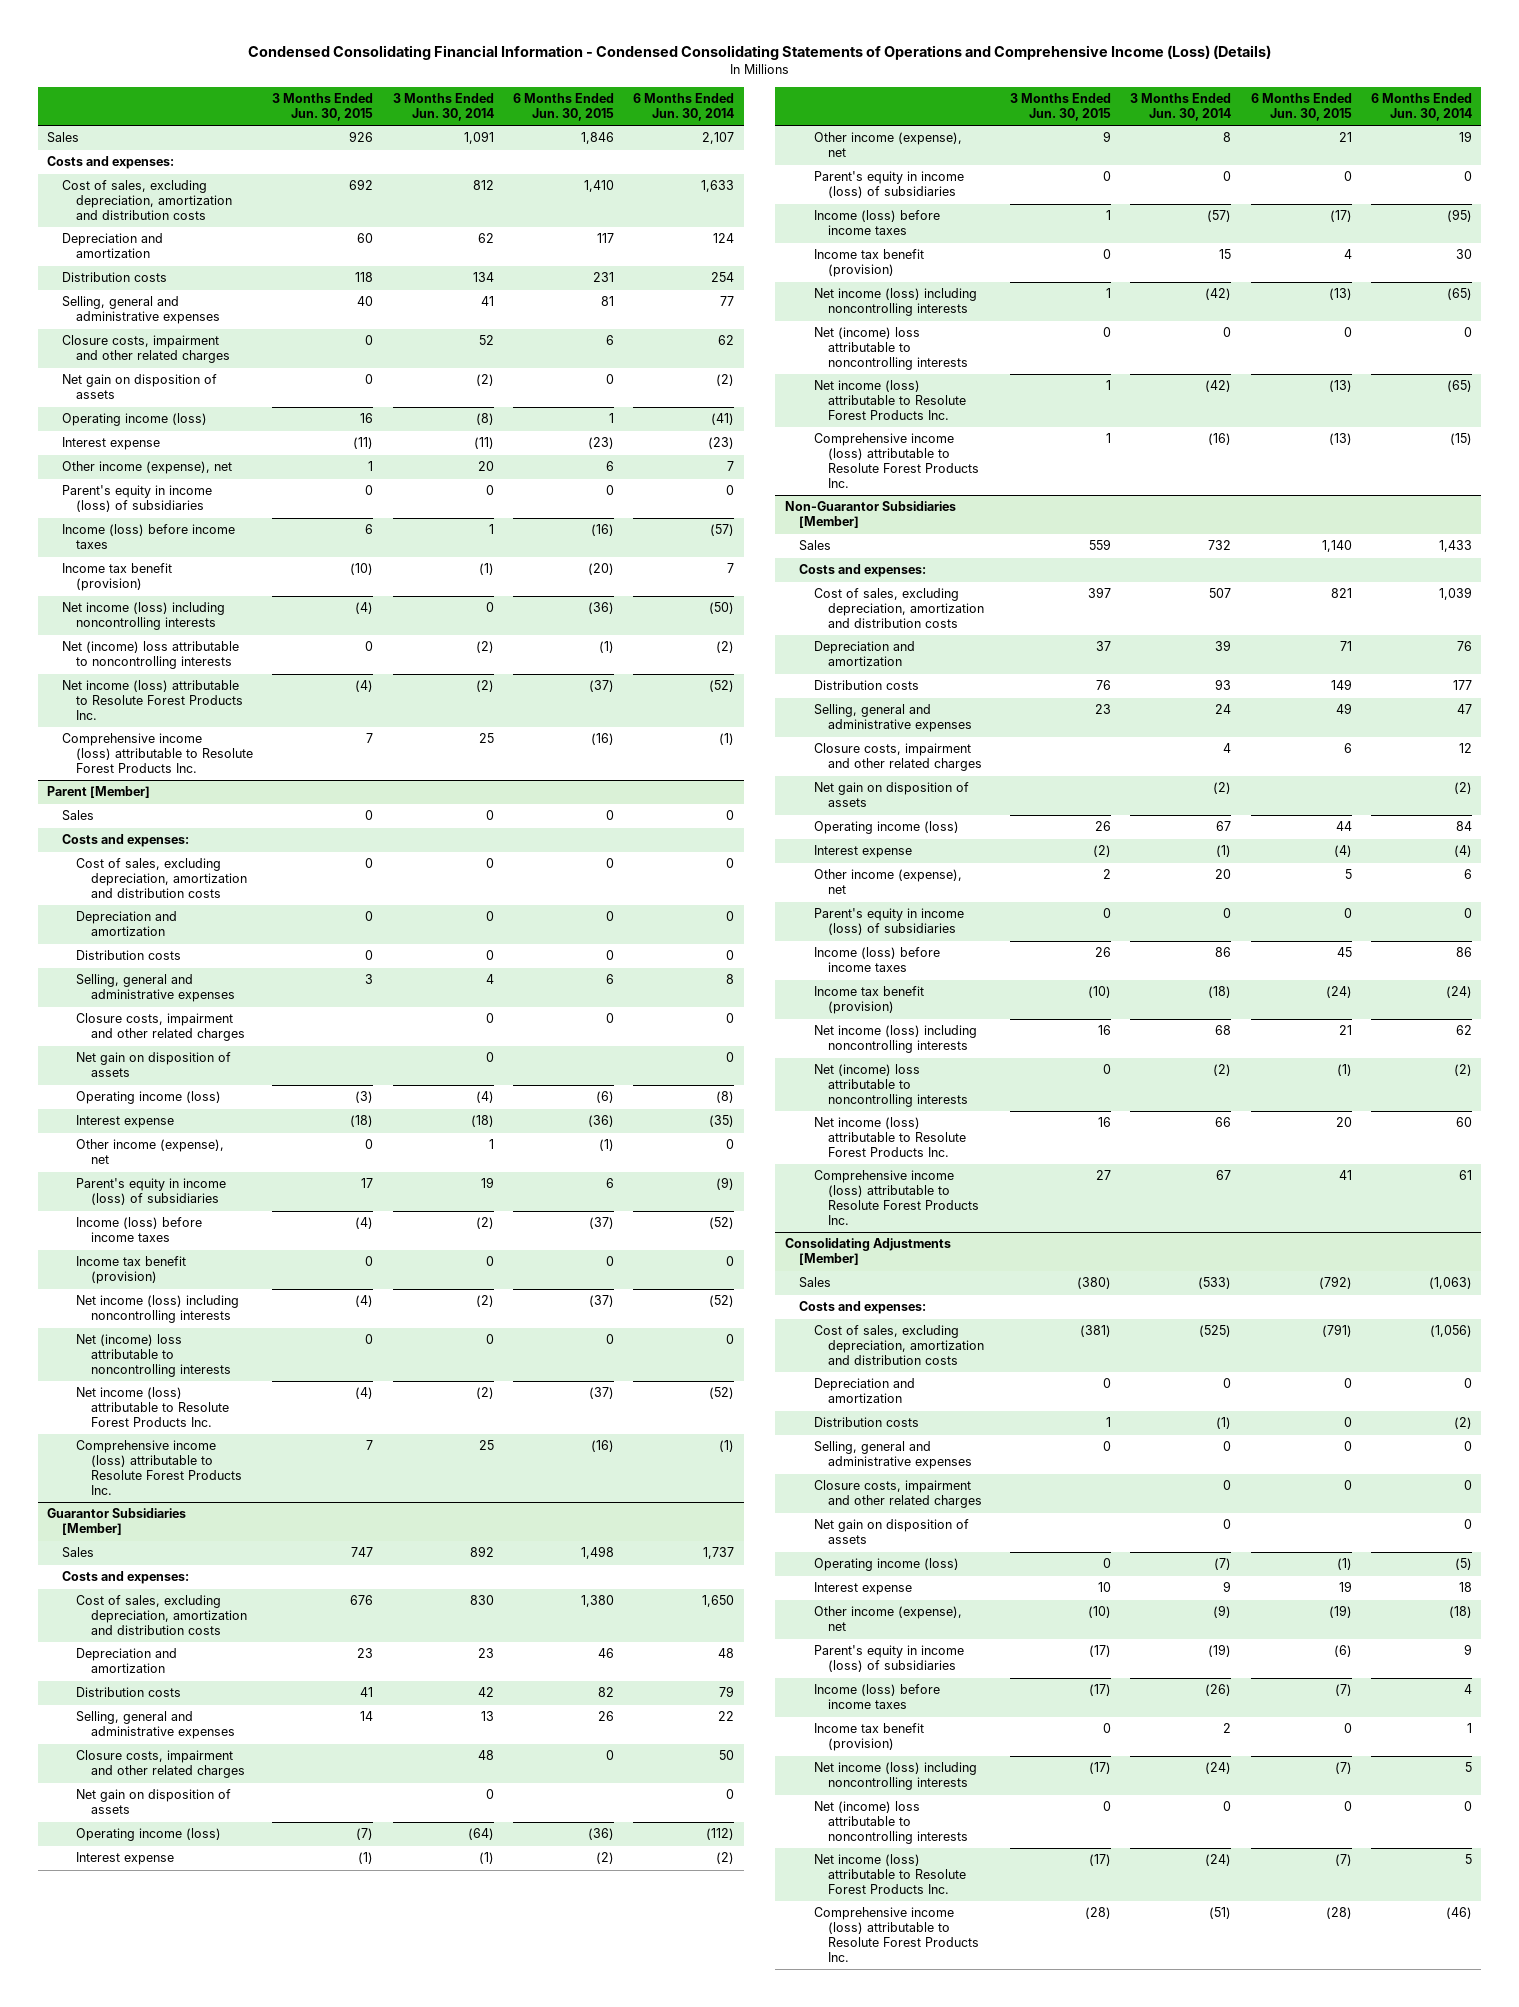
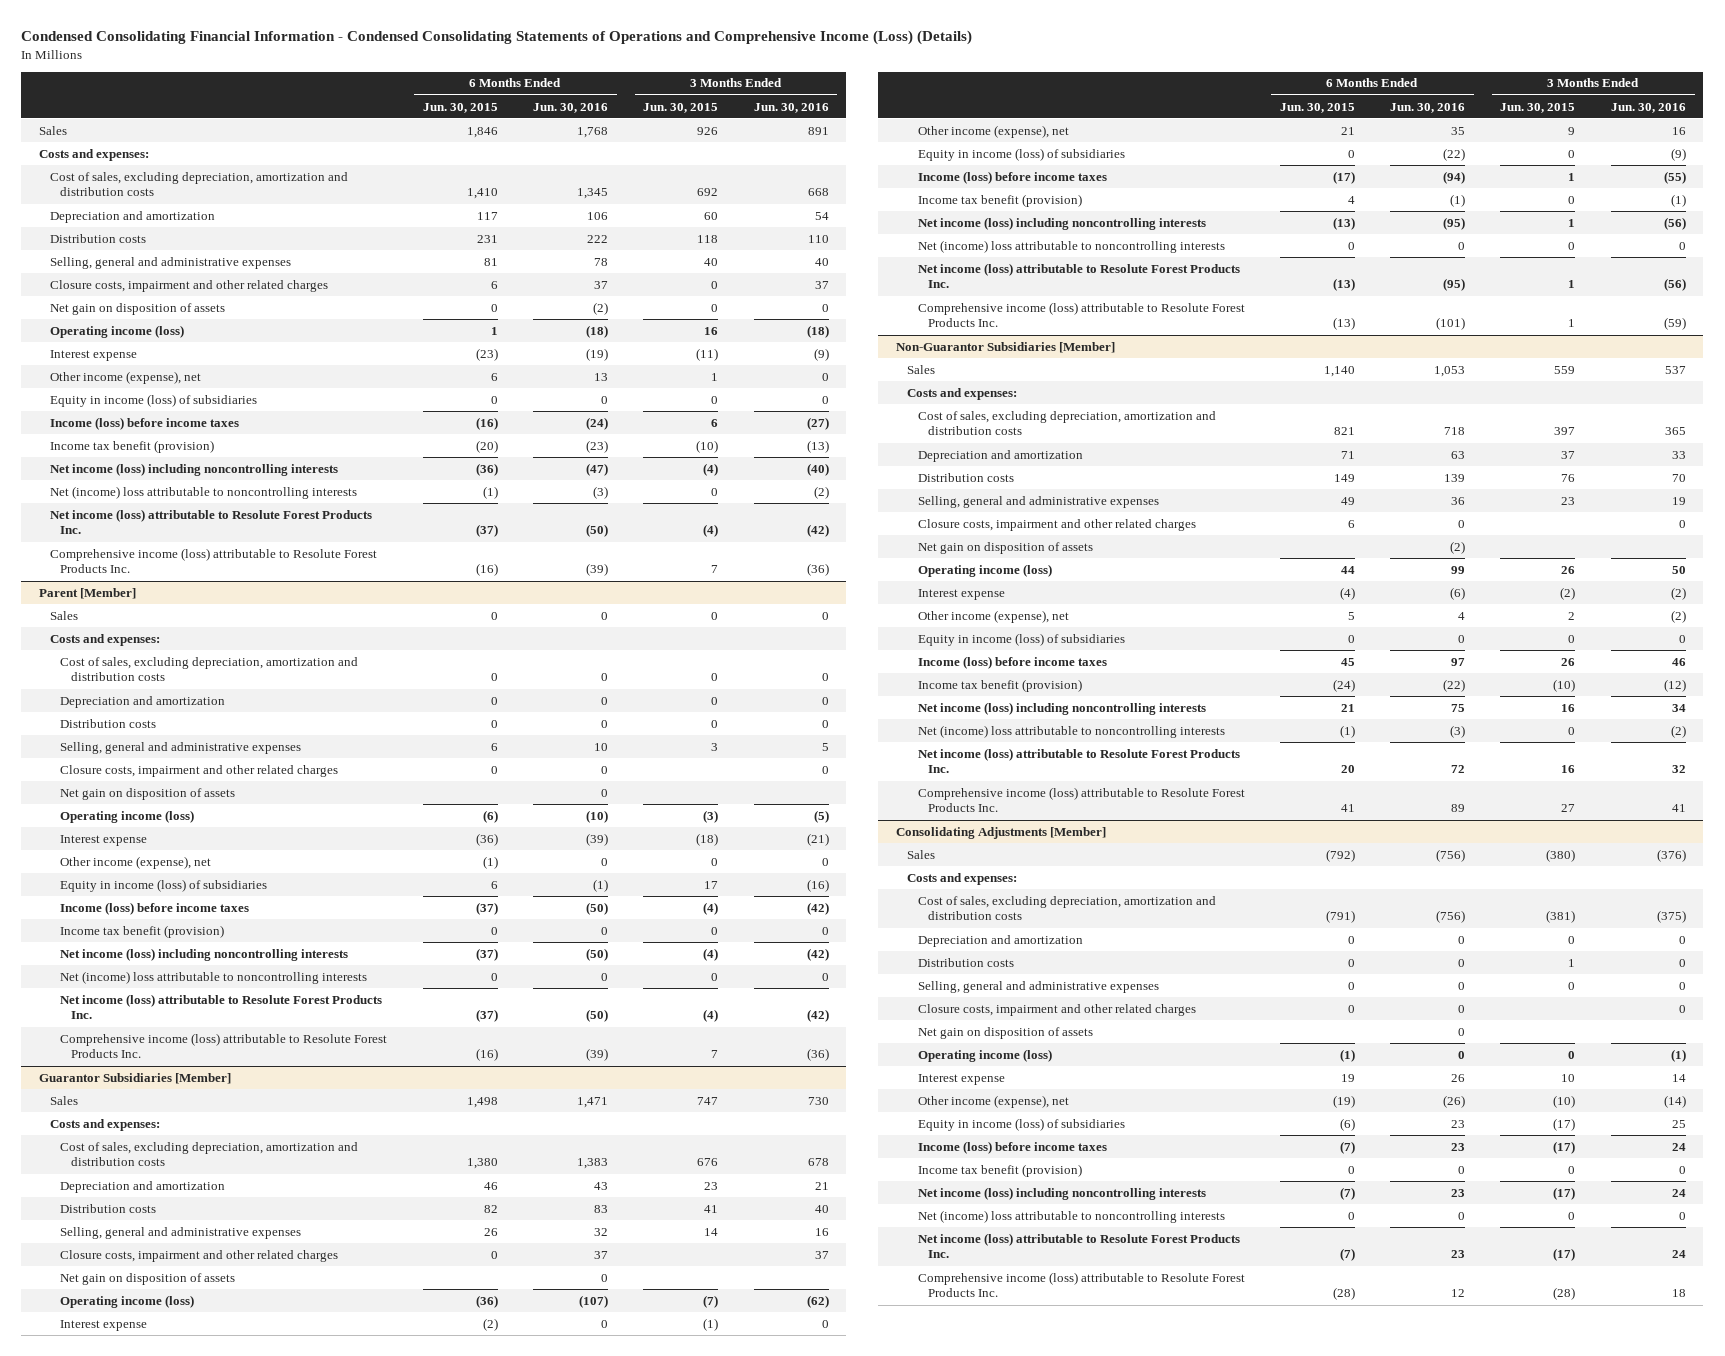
- | 3 Months Ended Jun. 30, 2015 | 3 Months Ended Jun. 30, 2014 | 6 Months Ended Jun. 30, 2015 | 6 Months Ended Jun. 30, 2014
+ | 6 Months Ended Jun. 30, 2015 | 6 Months Ended Jun. 30, 2016 | 3 Months Ended Jun. 30, 2015 | 3 Months Ended Jun. 30, 2016
- Parent's equity in income (loss) of subsidiaries | 0 | 0 | 0 | 0
+ Equity in income (loss) of subsidiaries | 0 | 0 | 0 | 0
@ Parent [Member]
- Parent's equity in income (loss) of subsidiaries | 17 | 19 | 6 | (9)
+ Equity in income (loss) of subsidiaries | 6 | (1) | 17 | (16)
@ Guarantor Subsidiaries [Member]
- Parent's equity in income (loss) of subsidiaries | 0 | 0 | 0 | 0
+ Equity in income (loss) of subsidiaries | 0 | (22) | 0 | (9)
@ Non-Guarantor Subsidiaries [Member]
- Parent's equity in income (loss) of subsidiaries | 0 | 0 | 0 | 0
+ Equity in income (loss) of subsidiaries | 0 | 0 | 0 | 0
@ Consolidating Adjustments [Member]
- Parent's equity in income (loss) of subsidiaries | (17) | (19) | (6) | 9
+ Equity in income (loss) of subsidiaries | (6) | 23 | (17) | 25

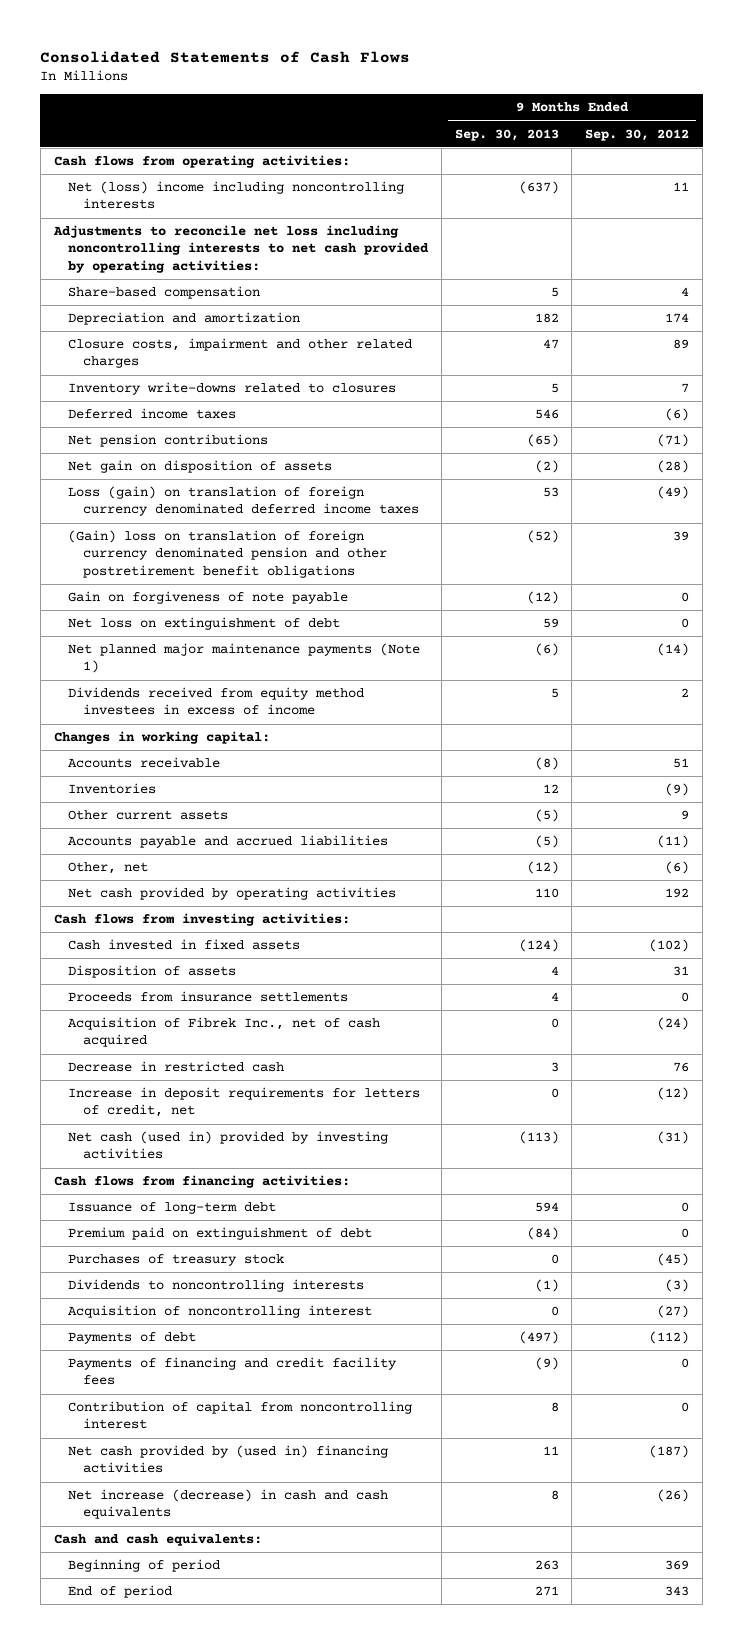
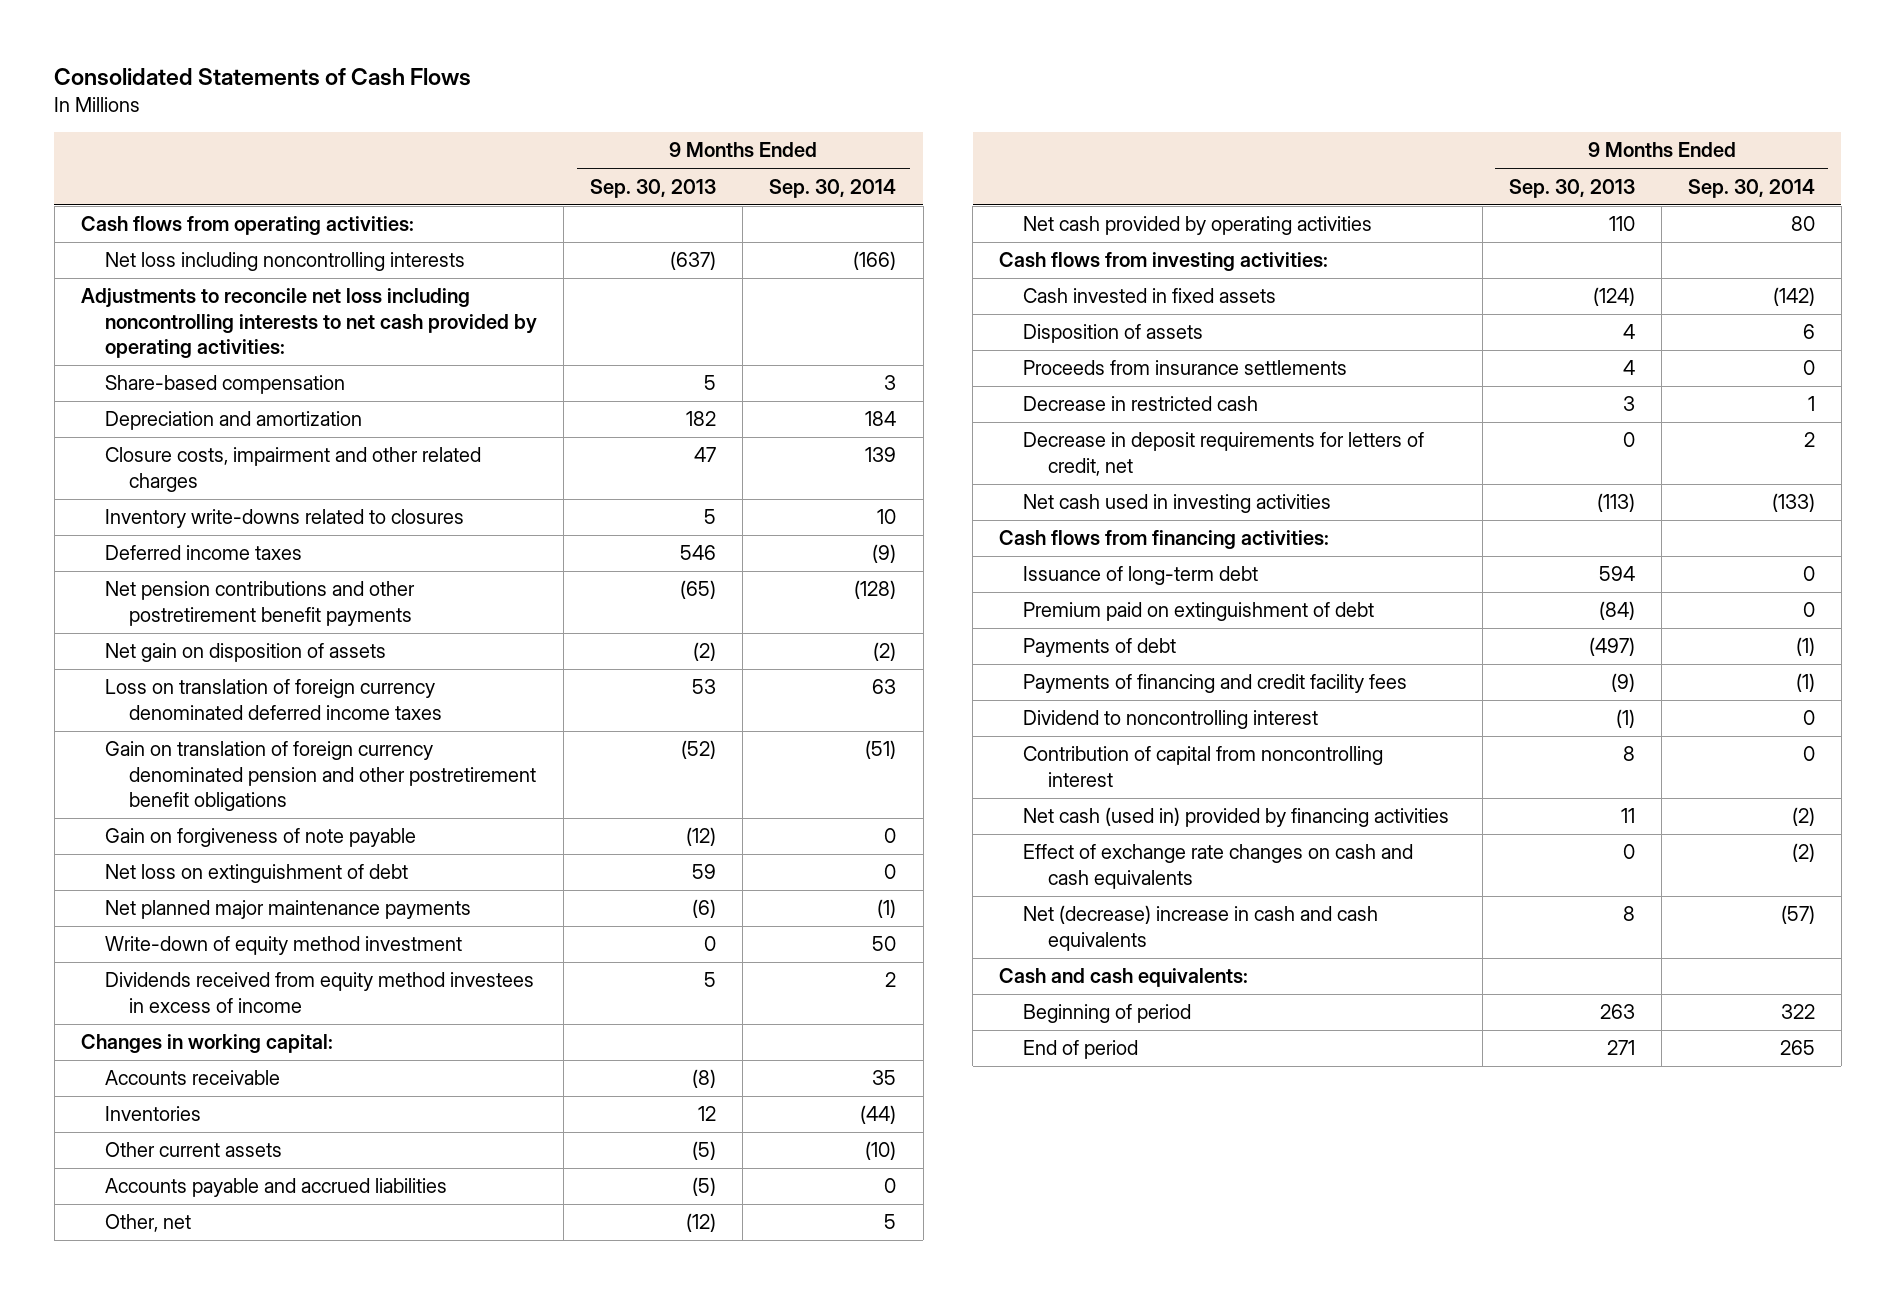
- | 9 Months Ended Sep. 30, 2013 | 9 Months Ended Sep. 30, 2012
+ | 9 Months Ended Sep. 30, 2013 | 9 Months Ended Sep. 30, 2014
- Net (loss) income including noncontrolling interests | (637) | 11
+ Net loss including noncontrolling interests | (637) | (166)
- Net pension contributions | (65) | (71)
+ Net pension contributions and other postretirement benefit payments | (65) | (128)
- Loss (gain) on translation of foreign currency denominated deferred income taxes | 53 | (49)
- (Gain) loss on translation of foreign currency denominated pension and other postretirement benefit obligations | (52) | 39
+ Loss on translation of foreign currency denominated deferred income taxes | 53 | 63
+ Gain on translation of foreign currency denominated pension and other postretirement benefit obligations | (52) | (51)
- Net planned major maintenance payments (Note 1) | (6) | (14)
+ Net planned major maintenance payments | (6) | (1)
+ Write-down of equity method investment | 0 | 50
- Acquisition of Fibrek Inc., net of cash acquired | 0 | (24)
- Increase in deposit requirements for letters of credit, net | 0 | (12)
- Net cash (used in) provided by investing activities | (113) | (31)
+ Decrease in deposit requirements for letters of credit, net | 0 | 2
+ Net cash used in investing activities | (113) | (133)
- Purchases of treasury stock | 0 | (45)
- Dividends to noncontrolling interests | (1) | (3)
- Acquisition of noncontrolling interest | 0 | (27)
+ Dividend to noncontrolling interest | (1) | 0
- Net cash provided by (used in) financing activities | 11 | (187)
- Net increase (decrease) in cash and cash equivalents | 8 | (26)
+ Net cash (used in) provided by financing activities | 11 | (2)
+ Effect of exchange rate changes on cash and cash equivalents | 0 | (2)
+ Net (decrease) increase in cash and cash equivalents | 8 | (57)

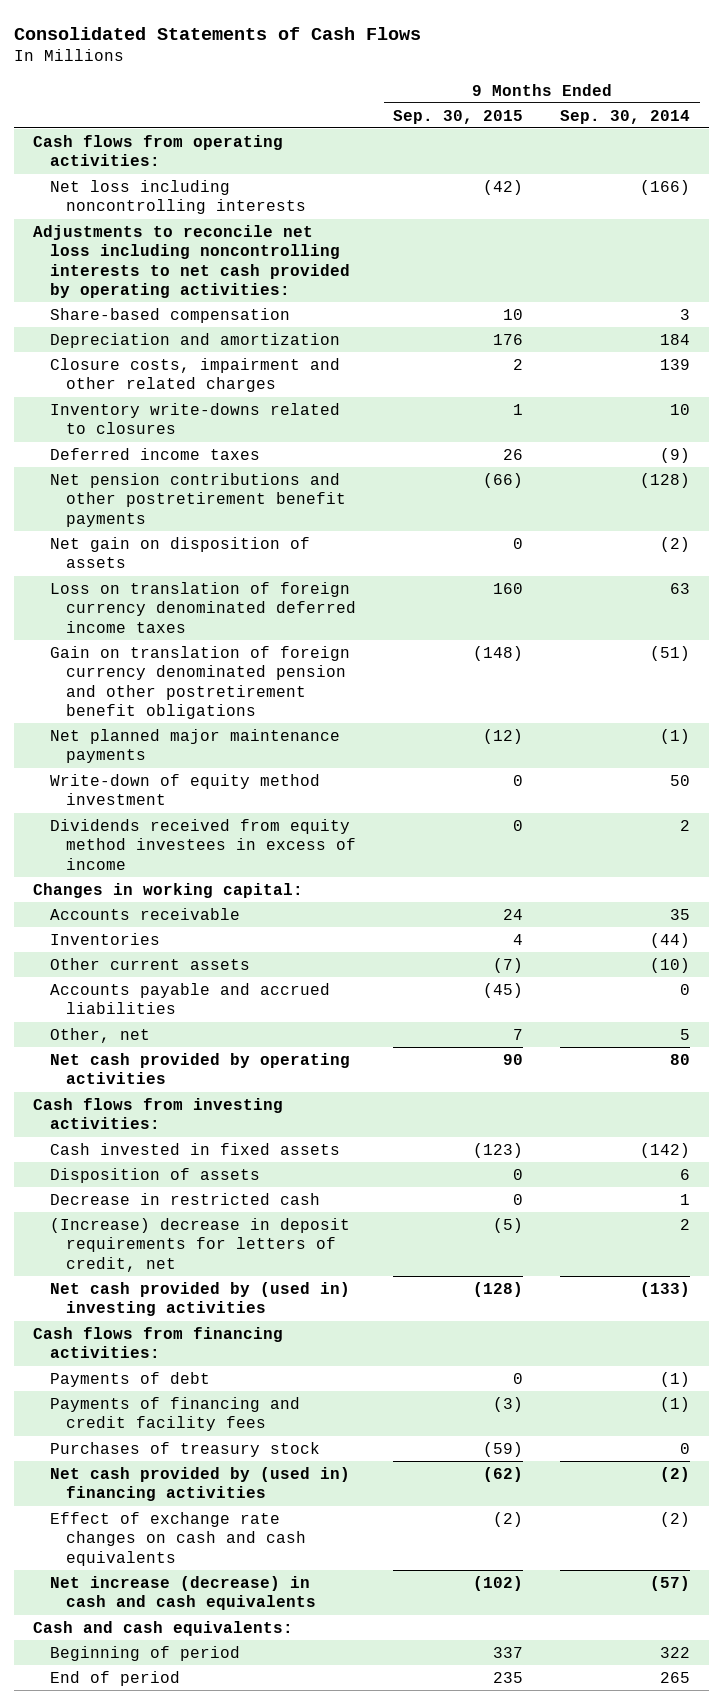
- | 9 Months Ended Sep. 30, 2013 | 9 Months Ended Sep. 30, 2014
+ | 9 Months Ended Sep. 30, 2015 | 9 Months Ended Sep. 30, 2014
- Gain on forgiveness of note payable | (12) | 0
- Net loss on extinguishment of debt | 59 | 0
- Proceeds from insurance settlements | 4 | 0
- Decrease in deposit requirements for letters of credit, net | 0 | 2
- Net cash used in investing activities | (113) | (133)
+ (Increase) decrease in deposit requirements for letters of credit, net | (5) | 2
+ Net cash provided by (used in) investing activities | (128) | (133)
- Issuance of long-term debt | 594 | 0
- Premium paid on extinguishment of debt | (84) | 0
- Dividend to noncontrolling interest | (1) | 0
- Contribution of capital from noncontrolling interest | 8 | 0
- Net cash (used in) provided by financing activities | 11 | (2)
+ Purchases of treasury stock | (59) | 0
+ Net cash provided by (used in) financing activities | (62) | (2)
- Net (decrease) increase in cash and cash equivalents | 8 | (57)
+ Net increase (decrease) in cash and cash equivalents | (102) | (57)

